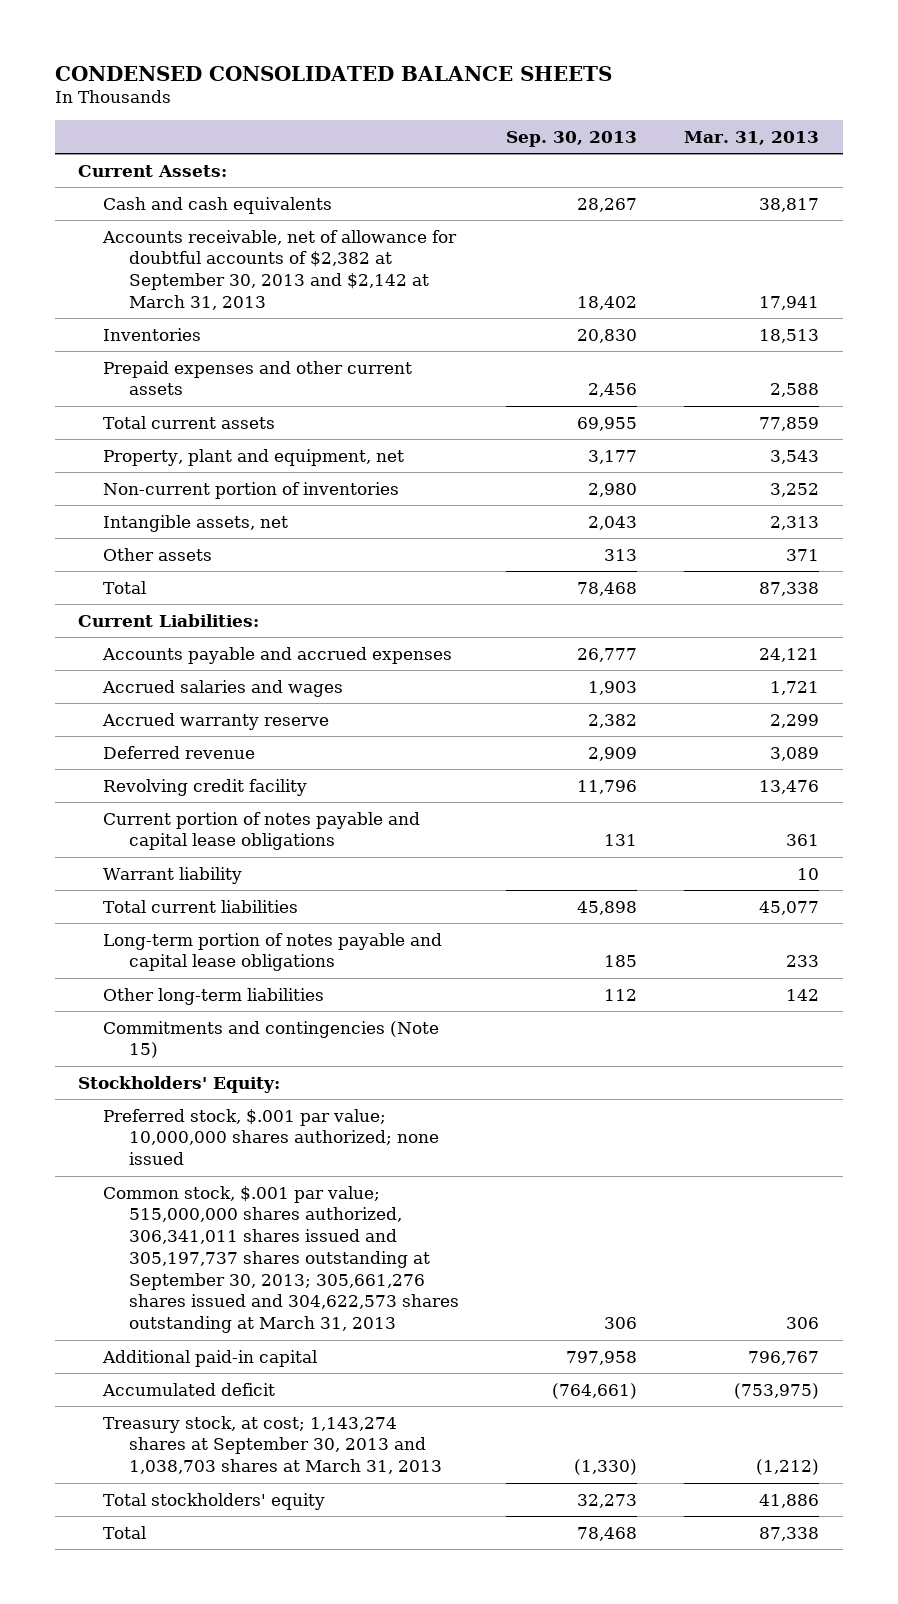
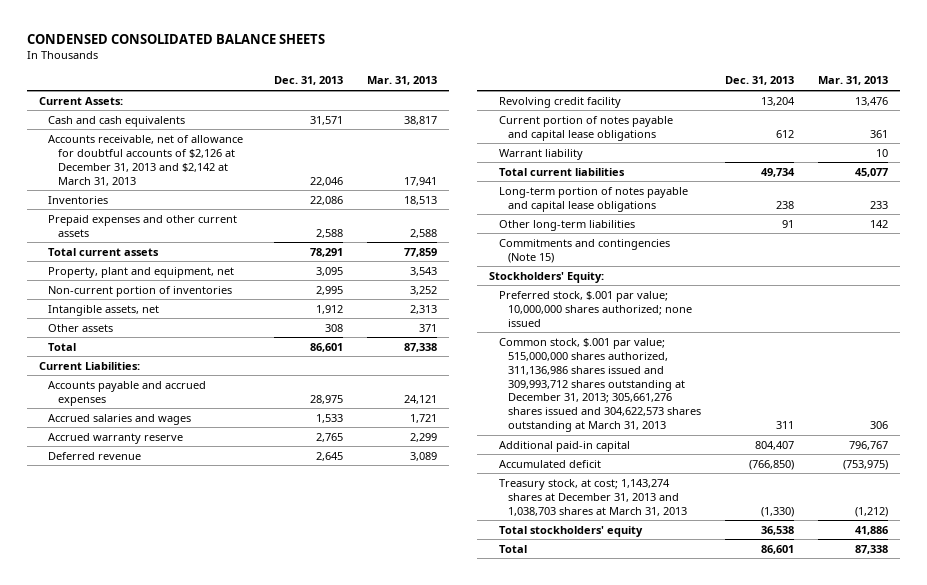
- | Sep. 30, 2013 | Mar. 31, 2013
+ | Dec. 31, 2013 | Mar. 31, 2013
- Accounts receivable, net of allowance for doubtful accounts of $2,382 at September 30, 2013 and $2,142 at March 31, 2013 | 18,402 | 17,941
+ Accounts receivable, net of allowance for doubtful accounts of $2,126 at December 31, 2013 and $2,142 at March 31, 2013 | 22,046 | 17,941
- Common stock, $.001 par value; 515,000,000 shares authorized, 306,341,011 shares issued and 305,197,737 shares outstanding at September 30, 2013; 305,661,276 shares issued and 304,622,573 shares outstanding at March 31, 2013 | 306 | 306
+ Common stock, $.001 par value; 515,000,000 shares authorized, 311,136,986 shares issued and 309,993,712 shares outstanding at December 31, 2013; 305,661,276 shares issued and 304,622,573 shares outstanding at March 31, 2013 | 311 | 306
- Treasury stock, at cost; 1,143,274 shares at September 30, 2013 and 1,038,703 shares at March 31, 2013 | (1,330) | (1,212)
+ Treasury stock, at cost; 1,143,274 shares at December 31, 2013 and 1,038,703 shares at March 31, 2013 | (1,330) | (1,212)

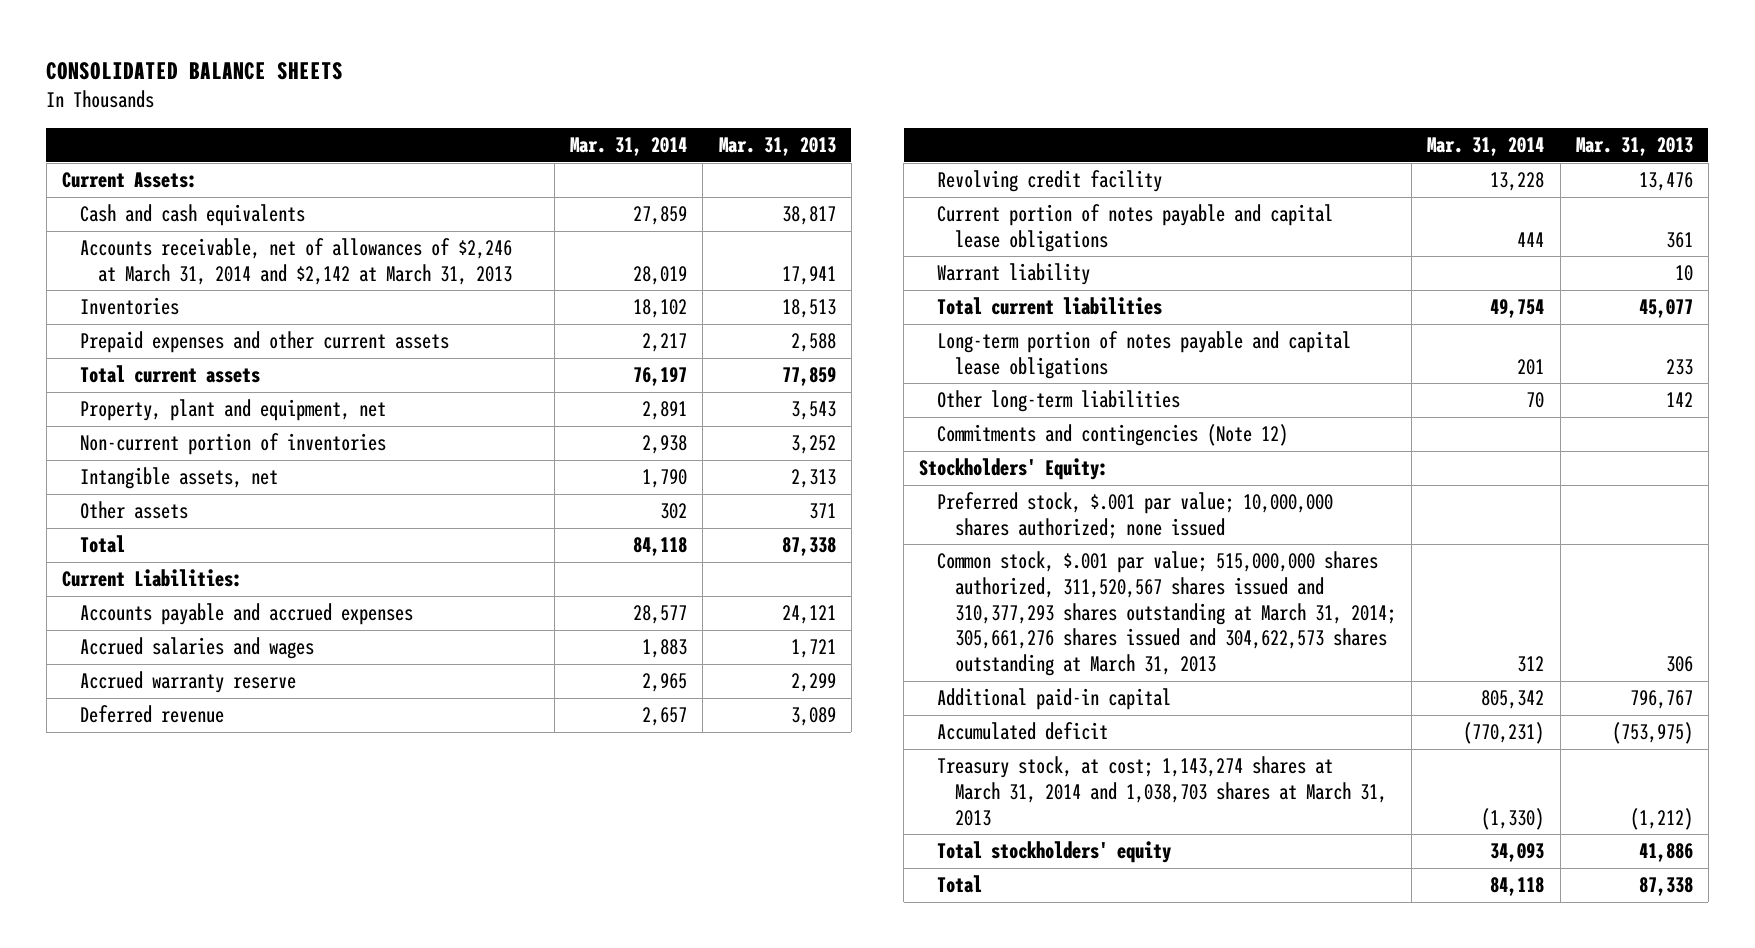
- CONDENSED CONSOLIDATED BALANCE SHEETS
+ CONSOLIDATED BALANCE SHEETS
- | Dec. 31, 2013 | Mar. 31, 2013
+ | Mar. 31, 2014 | Mar. 31, 2013
- Accounts receivable, net of allowance for doubtful accounts of $2,126 at December 31, 2013 and $2,142 at March 31, 2013 | 22,046 | 17,941
+ Accounts receivable, net of allowances of $2,246 at March 31, 2014 and $2,142 at March 31, 2013 | 28,019 | 17,941
- Commitments and contingencies (Note 15)
+ Commitments and contingencies (Note 12)
- Common stock, $.001 par value; 515,000,000 shares authorized, 311,136,986 shares issued and 309,993,712 shares outstanding at December 31, 2013; 305,661,276 shares issued and 304,622,573 shares outstanding at March 31, 2013 | 311 | 306
+ Common stock, $.001 par value; 515,000,000 shares authorized, 311,520,567 shares issued and 310,377,293 shares outstanding at March 31, 2014; 305,661,276 shares issued and 304,622,573 shares outstanding at March 31, 2013 | 312 | 306
- Treasury stock, at cost; 1,143,274 shares at December 31, 2013 and 1,038,703 shares at March 31, 2013 | (1,330) | (1,212)
+ Treasury stock, at cost; 1,143,274 shares at March 31, 2014 and 1,038,703 shares at March 31, 2013 | (1,330) | (1,212)

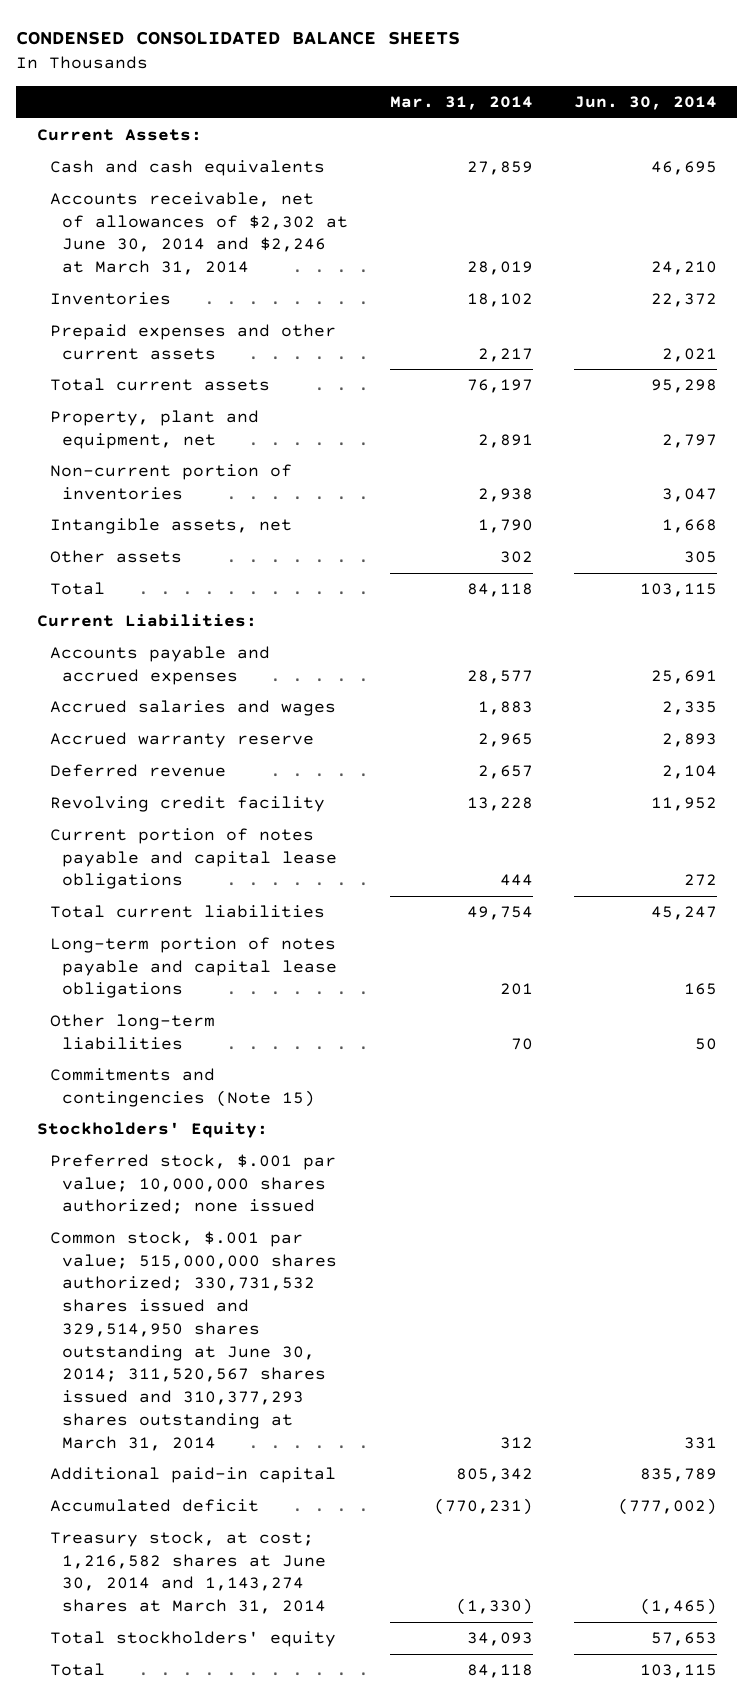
- CONSOLIDATED BALANCE SHEETS
+ CONDENSED CONSOLIDATED BALANCE SHEETS
- | Mar. 31, 2014 | Mar. 31, 2013
+ | Mar. 31, 2014 | Jun. 30, 2014
- Accounts receivable, net of allowances of $2,246 at March 31, 2014 and $2,142 at March 31, 2013 | 28,019 | 17,941
+ Accounts receivable, net of allowances of $2,302 at June 30, 2014 and $2,246 at March 31, 2014 | 28,019 | 24,210
- Warrant liability | | 10
- Commitments and contingencies (Note 12)
+ Commitments and contingencies (Note 15)
- Common stock, $.001 par value; 515,000,000 shares authorized, 311,520,567 shares issued and 310,377,293 shares outstanding at March 31, 2014; 305,661,276 shares issued and 304,622,573 shares outstanding at March 31, 2013 | 312 | 306
+ Common stock, $.001 par value; 515,000,000 shares authorized; 330,731,532 shares issued and 329,514,950 shares outstanding at June 30, 2014; 311,520,567 shares issued and 310,377,293 shares outstanding at March 31, 2014 | 312 | 331
- Treasury stock, at cost; 1,143,274 shares at March 31, 2014 and 1,038,703 shares at March 31, 2013 | (1,330) | (1,212)
+ Treasury stock, at cost; 1,216,582 shares at June 30, 2014 and 1,143,274 shares at March 31, 2014 | (1,330) | (1,465)

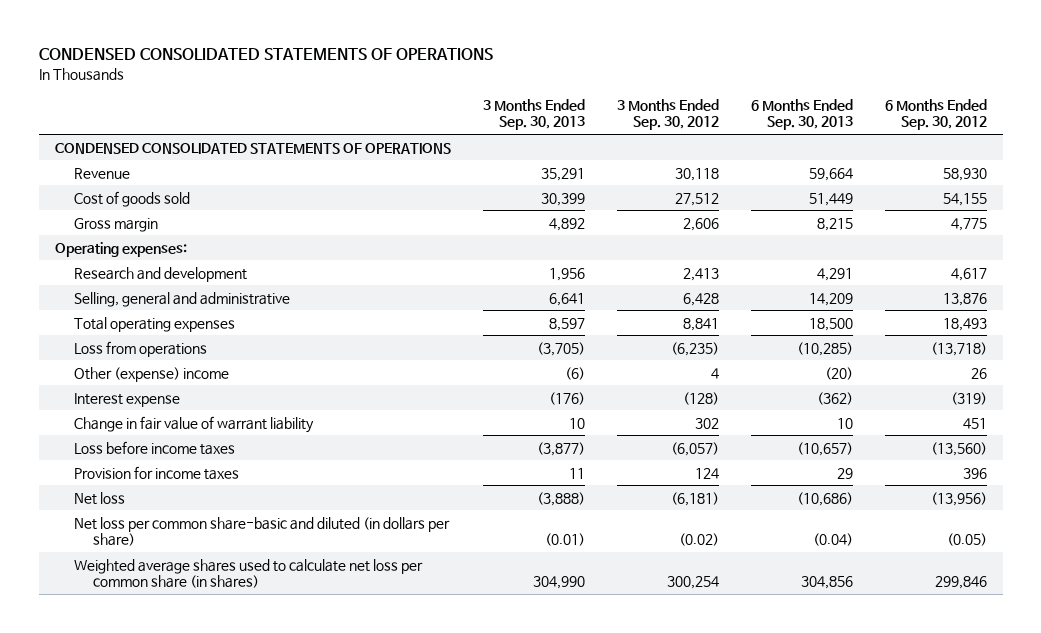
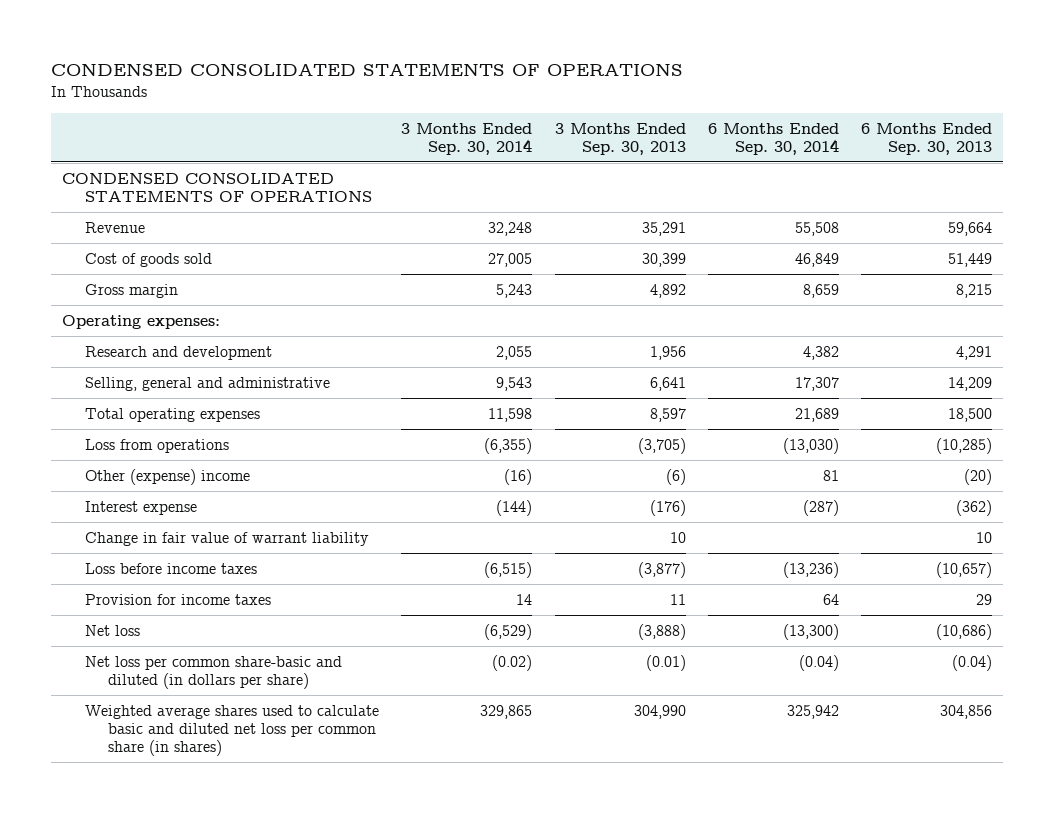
- | 3 Months Ended Sep. 30, 2013 | 3 Months Ended Sep. 30, 2012 | 6 Months Ended Sep. 30, 2013 | 6 Months Ended Sep. 30, 2012
+ | 3 Months Ended Sep. 30, 2014 | 3 Months Ended Sep. 30, 2013 | 6 Months Ended Sep. 30, 2014 | 6 Months Ended Sep. 30, 2013
- Weighted average shares used to calculate net loss per common share (in shares) | 304,990 | 300,254 | 304,856 | 299,846
+ Weighted average shares used to calculate basic and diluted net loss per common share (in shares) | 329,865 | 304,990 | 325,942 | 304,856

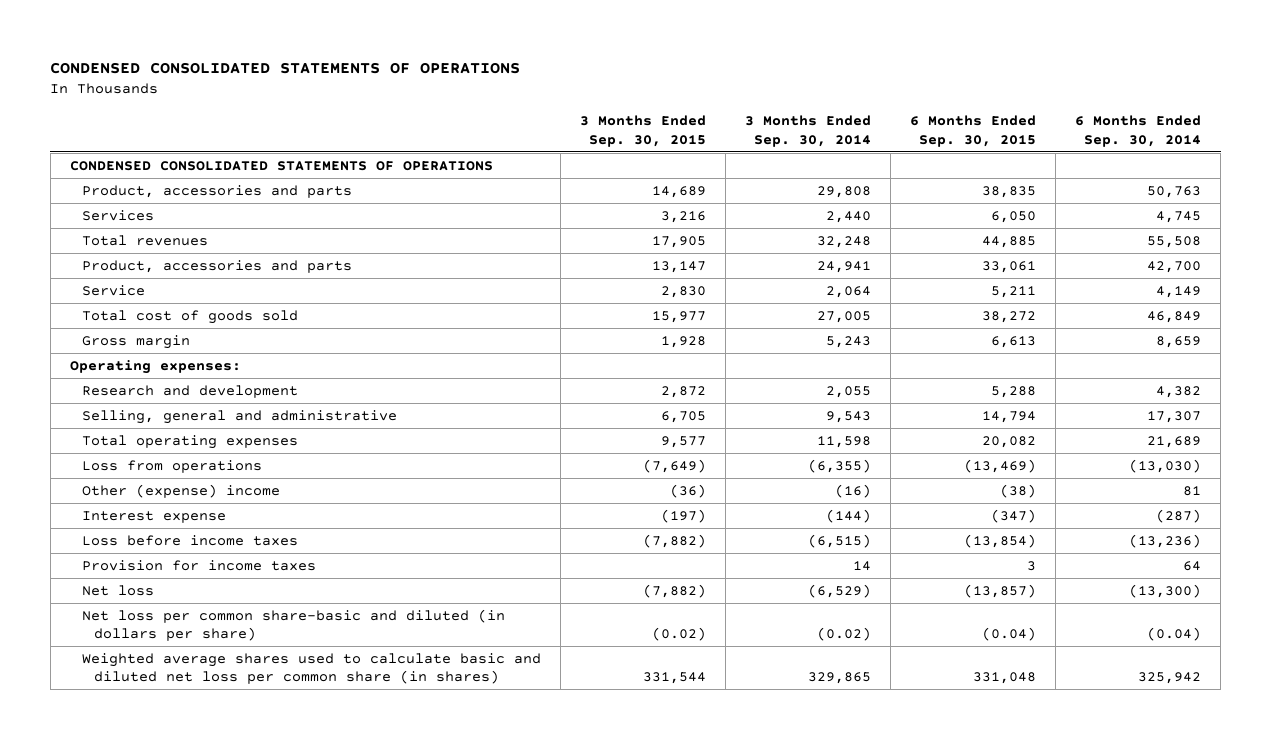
- | 3 Months Ended Sep. 30, 2014 | 3 Months Ended Sep. 30, 2013 | 6 Months Ended Sep. 30, 2014 | 6 Months Ended Sep. 30, 2013
+ | 3 Months Ended Sep. 30, 2015 | 3 Months Ended Sep. 30, 2014 | 6 Months Ended Sep. 30, 2015 | 6 Months Ended Sep. 30, 2014
- Revenue | 32,248 | 35,291 | 55,508 | 59,664
- Cost of goods sold | 27,005 | 30,399 | 46,849 | 51,449
+ Product, accessories and parts | 14,689 | 29,808 | 38,835 | 50,763
+ Services | 3,216 | 2,440 | 6,050 | 4,745
+ Total revenues | 17,905 | 32,248 | 44,885 | 55,508
+ Product, accessories and parts | 13,147 | 24,941 | 33,061 | 42,700
+ Service | 2,830 | 2,064 | 5,211 | 4,149
+ Total cost of goods sold | 15,977 | 27,005 | 38,272 | 46,849
- Change in fair value of warrant liability | | 10 | | 10

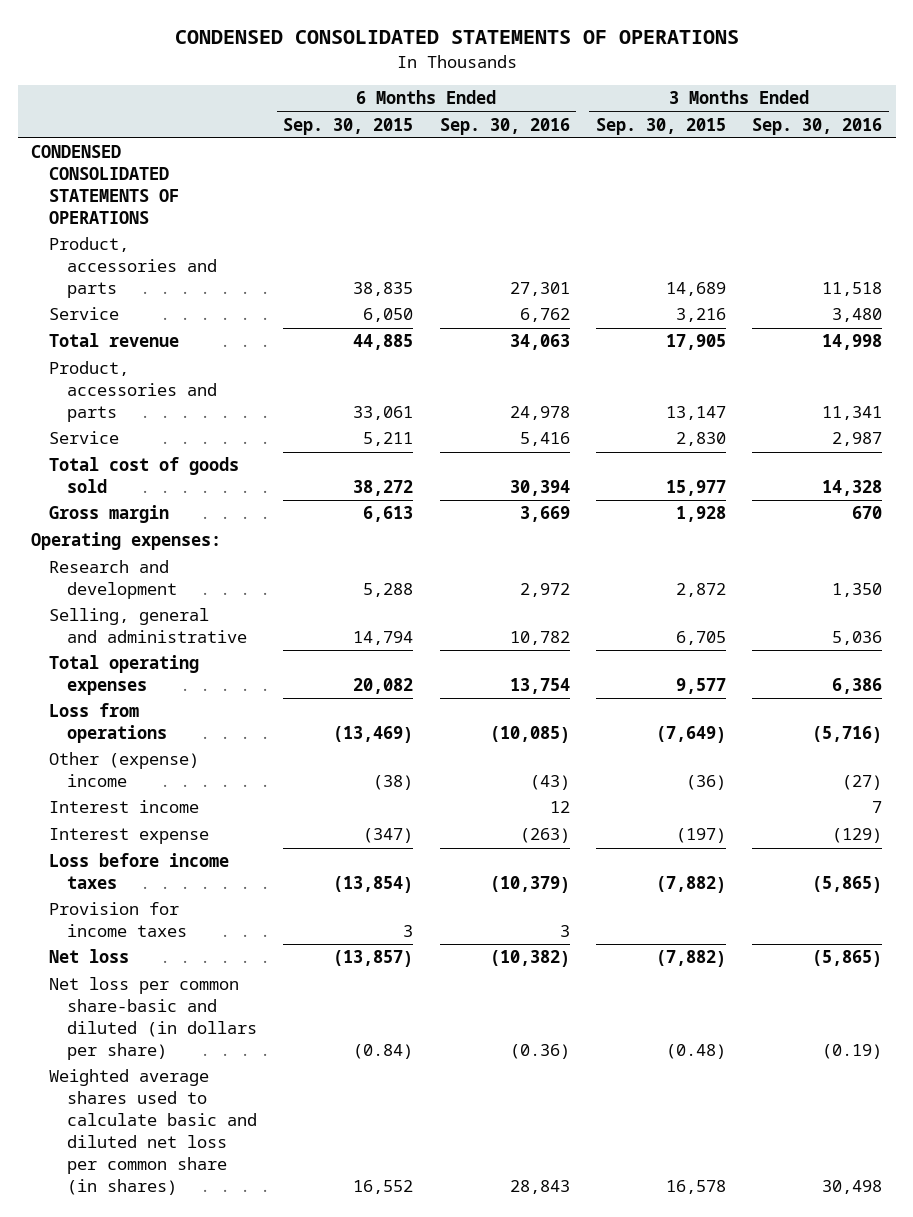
- | 3 Months Ended Sep. 30, 2015 | 3 Months Ended Sep. 30, 2014 | 6 Months Ended Sep. 30, 2015 | 6 Months Ended Sep. 30, 2014
+ | 6 Months Ended Sep. 30, 2015 | 6 Months Ended Sep. 30, 2016 | 3 Months Ended Sep. 30, 2015 | 3 Months Ended Sep. 30, 2016
- Services | 3,216 | 2,440 | 6,050 | 4,745
- Total revenues | 17,905 | 32,248 | 44,885 | 55,508
+ Service | 6,050 | 6,762 | 3,216 | 3,480
+ Total revenue | 44,885 | 34,063 | 17,905 | 14,998
+ Interest income | | 12 | | 7
- Net loss per common share-basic and diluted (in dollars per share) | (0.02) | (0.02) | (0.04) | (0.04)
- Weighted average shares used to calculate basic and diluted net loss per common share (in shares) | 331,544 | 329,865 | 331,048 | 325,942
+ Net loss per common share-basic and diluted (in dollars per share) | (0.84) | (0.36) | (0.48) | (0.19)
+ Weighted average shares used to calculate basic and diluted net loss per common share (in shares) | 16,552 | 28,843 | 16,578 | 30,498

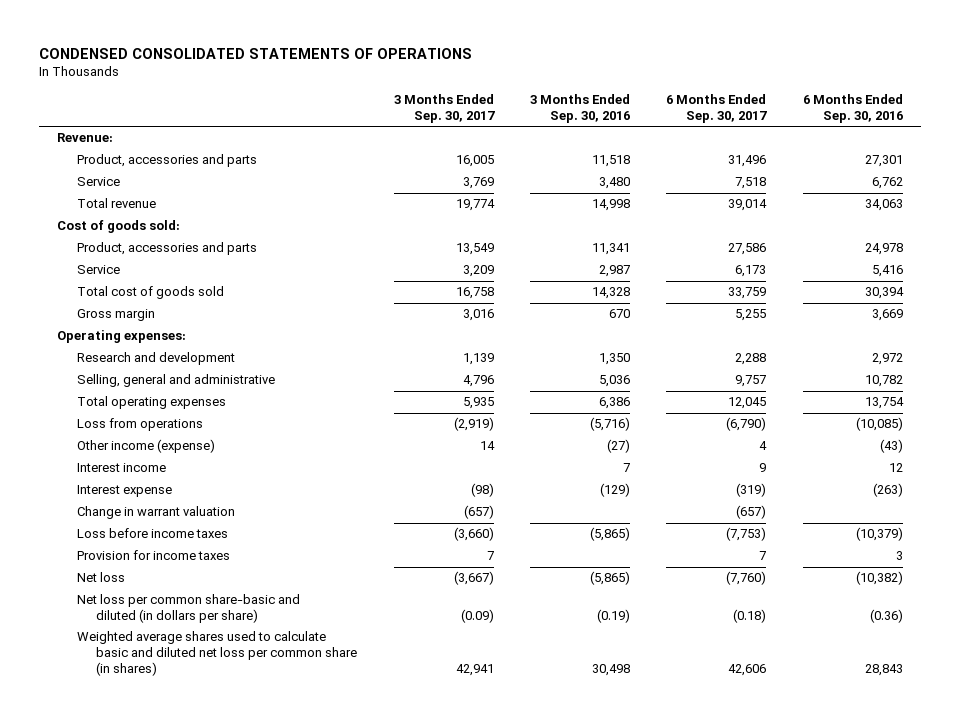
- | 6 Months Ended Sep. 30, 2015 | 6 Months Ended Sep. 30, 2016 | 3 Months Ended Sep. 30, 2015 | 3 Months Ended Sep. 30, 2016
+ | 3 Months Ended Sep. 30, 2017 | 3 Months Ended Sep. 30, 2016 | 6 Months Ended Sep. 30, 2017 | 6 Months Ended Sep. 30, 2016
- CONDENSED CONSOLIDATED STATEMENTS OF OPERATIONS
+ Revenue:
+ Cost of goods sold:
- Other (expense) income | (38) | (43) | (36) | (27)
+ Other income (expense) | 14 | (27) | 4 | (43)
+ Change in warrant valuation | (657) | | (657) |

